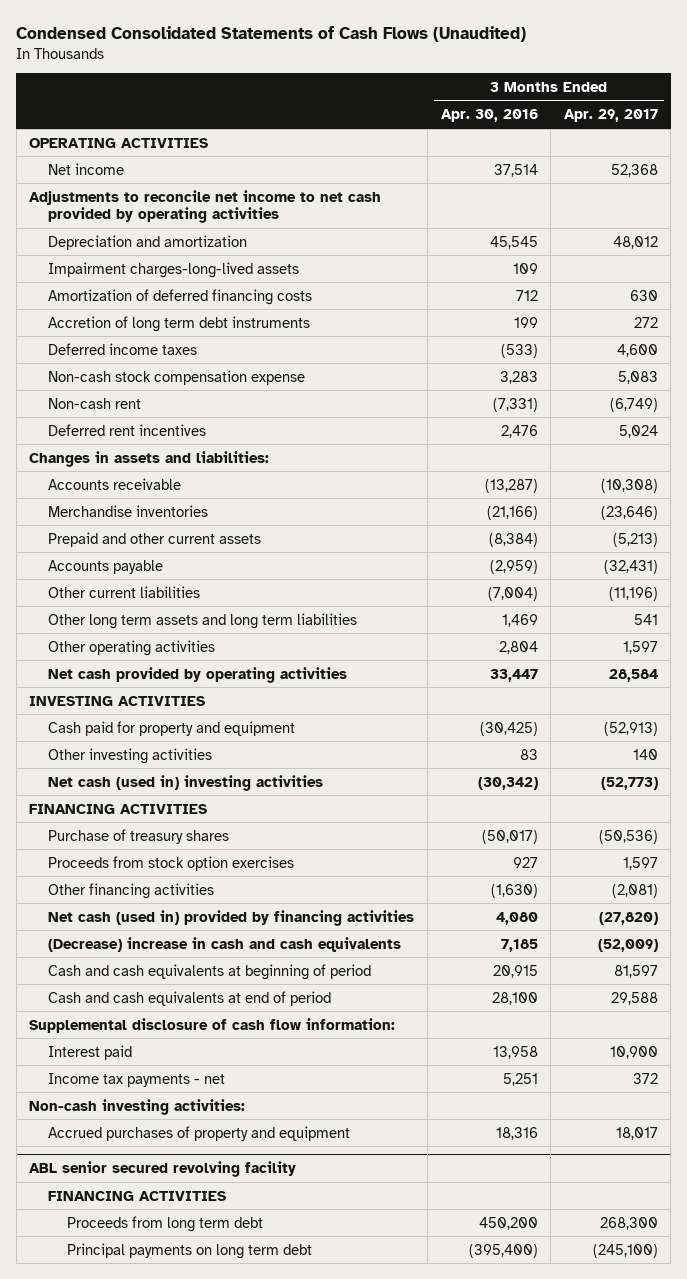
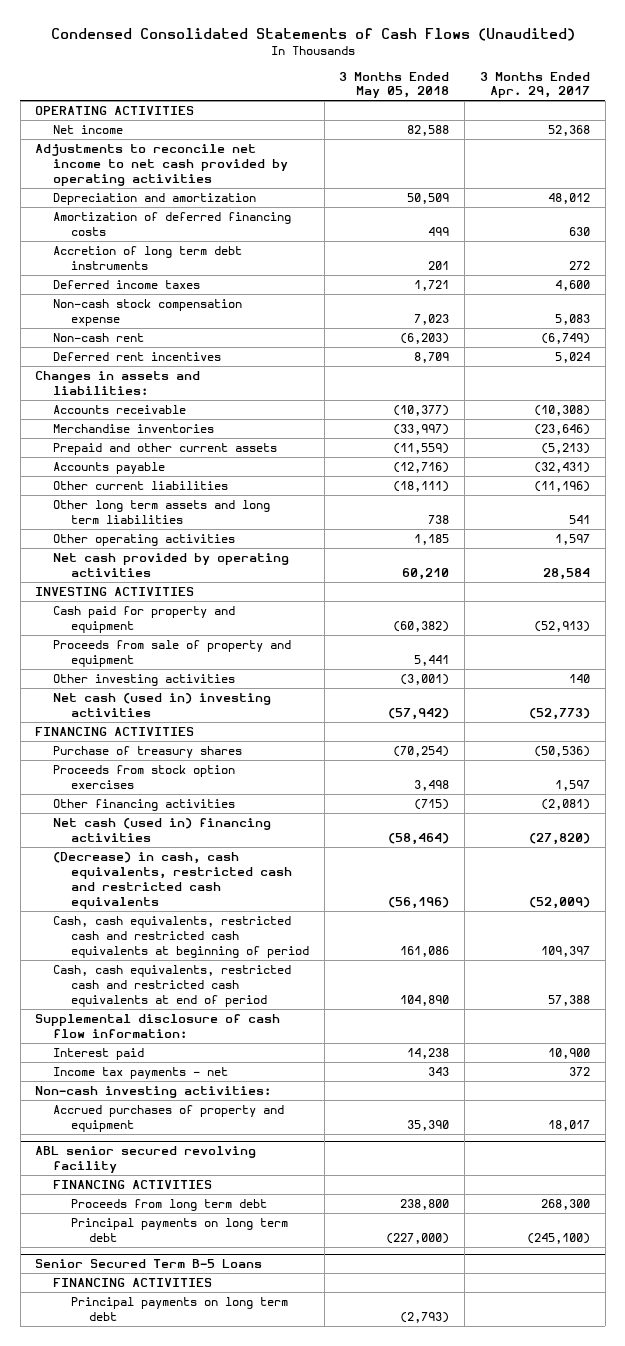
- | 3 Months Ended Apr. 30, 2016 | 3 Months Ended Apr. 29, 2017
+ | 3 Months Ended May 05, 2018 | 3 Months Ended Apr. 29, 2017
- Impairment charges-long-lived assets | 109 |
+ Proceeds from sale of property and equipment | 5,441 |
- Net cash (used in) provided by financing activities | 4,080 | (27,820)
- (Decrease) increase in cash and cash equivalents | 7,185 | (52,009)
- Cash and cash equivalents at beginning of period | 20,915 | 81,597
- Cash and cash equivalents at end of period | 28,100 | 29,588
+ Net cash (used in) financing activities | (58,464) | (27,820)
+ (Decrease) in cash, cash equivalents, restricted cash and restricted cash equivalents | (56,196) | (52,009)
+ Cash, cash equivalents, restricted cash and restricted cash equivalents at beginning of period | 161,086 | 109,397
+ Cash, cash equivalents, restricted cash and restricted cash equivalents at end of period | 104,890 | 57,388
+ Senior Secured Term B-5 Loans
+ FINANCING ACTIVITIES
+ Principal payments on long term debt | (2,793) |

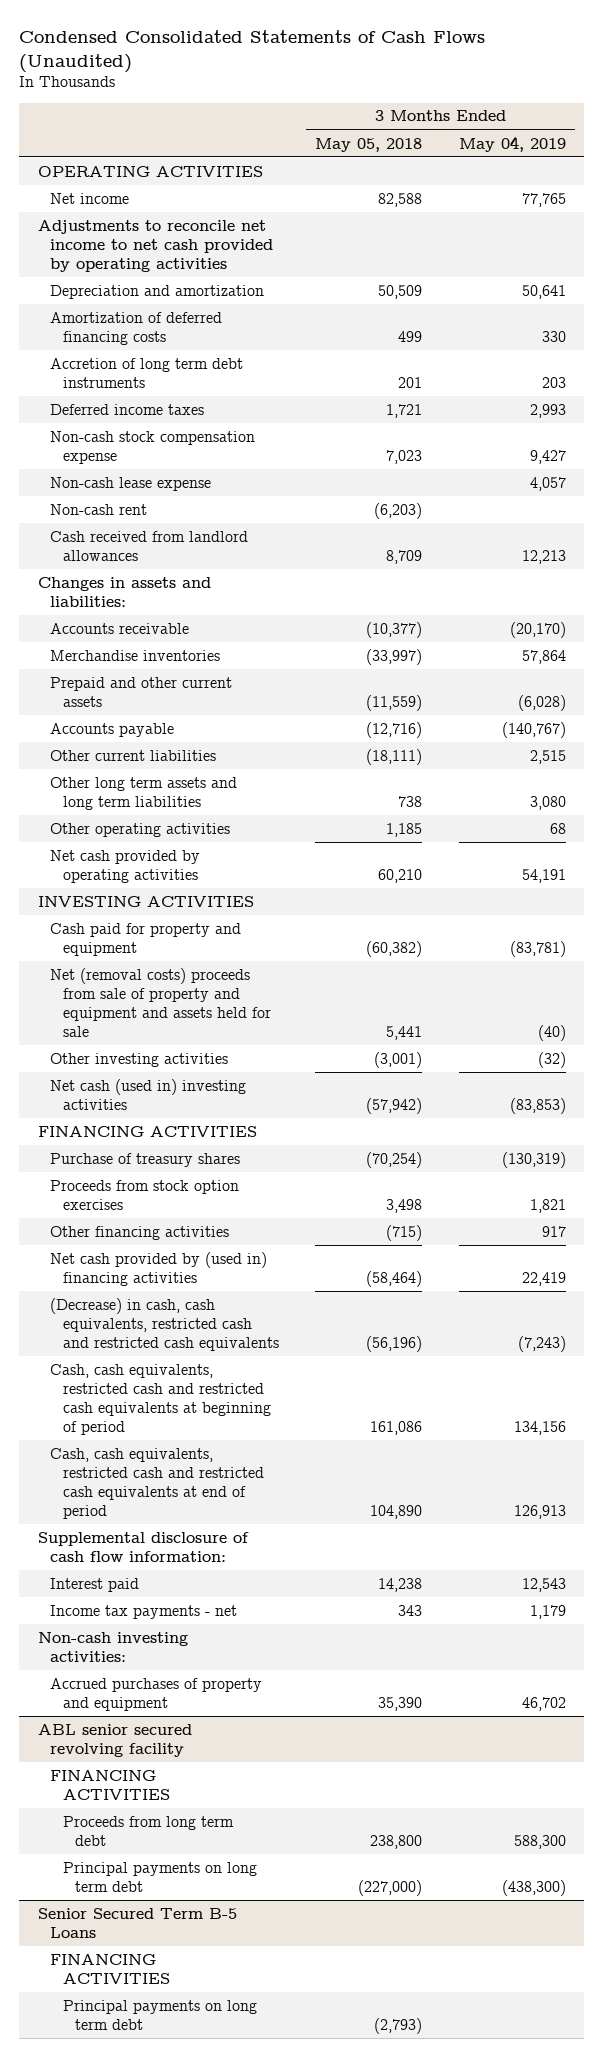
- | 3 Months Ended May 05, 2018 | 3 Months Ended Apr. 29, 2017
+ | 3 Months Ended May 05, 2018 | 3 Months Ended May 04, 2019
+ Non-cash lease expense | | 4,057
- Deferred rent incentives | 8,709 | 5,024
+ Cash received from landlord allowances | 8,709 | 12,213
- Proceeds from sale of property and equipment | 5,441 |
+ Net (removal costs) proceeds from sale of property and equipment and assets held for sale | 5,441 | (40)
- Net cash (used in) financing activities | (58,464) | (27,820)
+ Net cash provided by (used in) financing activities | (58,464) | 22,419

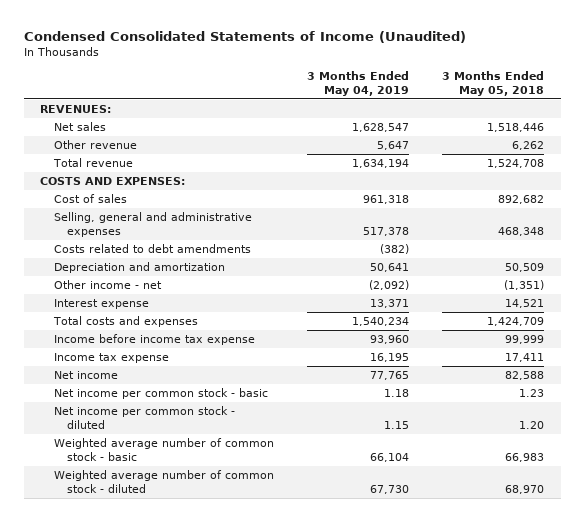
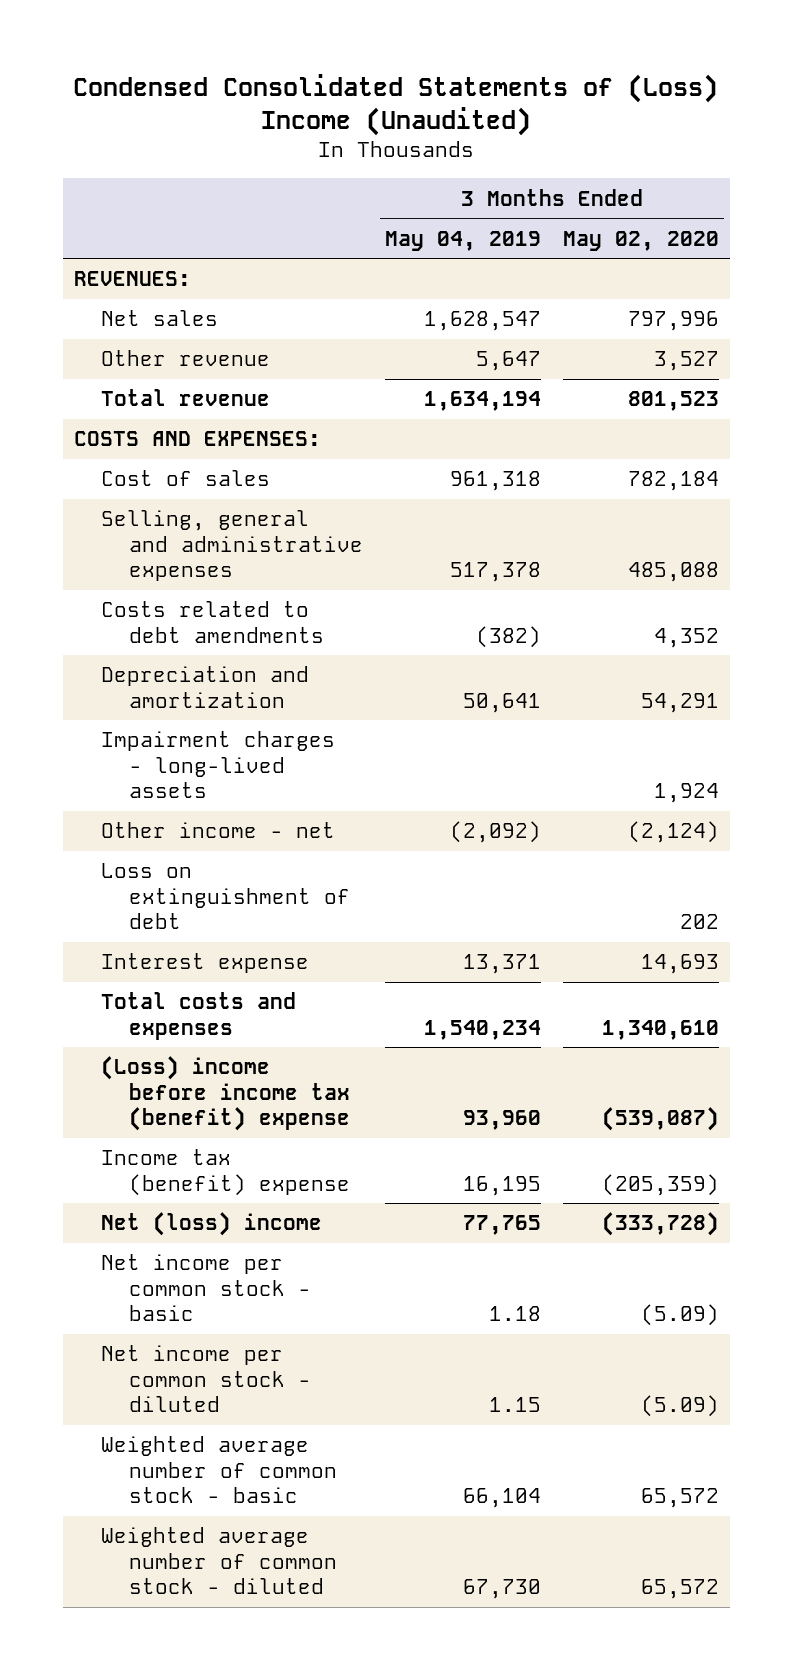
- Condensed Consolidated Statements of Income (Unaudited)
+ Condensed Consolidated Statements of (Loss) Income (Unaudited)
- | 3 Months Ended May 04, 2019 | 3 Months Ended May 05, 2018
+ | 3 Months Ended May 04, 2019 | 3 Months Ended May 02, 2020
+ Impairment charges - long-lived assets | | 1,924
+ Loss on extinguishment of debt | | 202
- Income before income tax expense | 93,960 | 99,999
- Income tax expense | 16,195 | 17,411
- Net income | 77,765 | 82,588
+ (Loss) income before income tax (benefit) expense | 93,960 | (539,087)
+ Income tax (benefit) expense | 16,195 | (205,359)
+ Net (loss) income | 77,765 | (333,728)

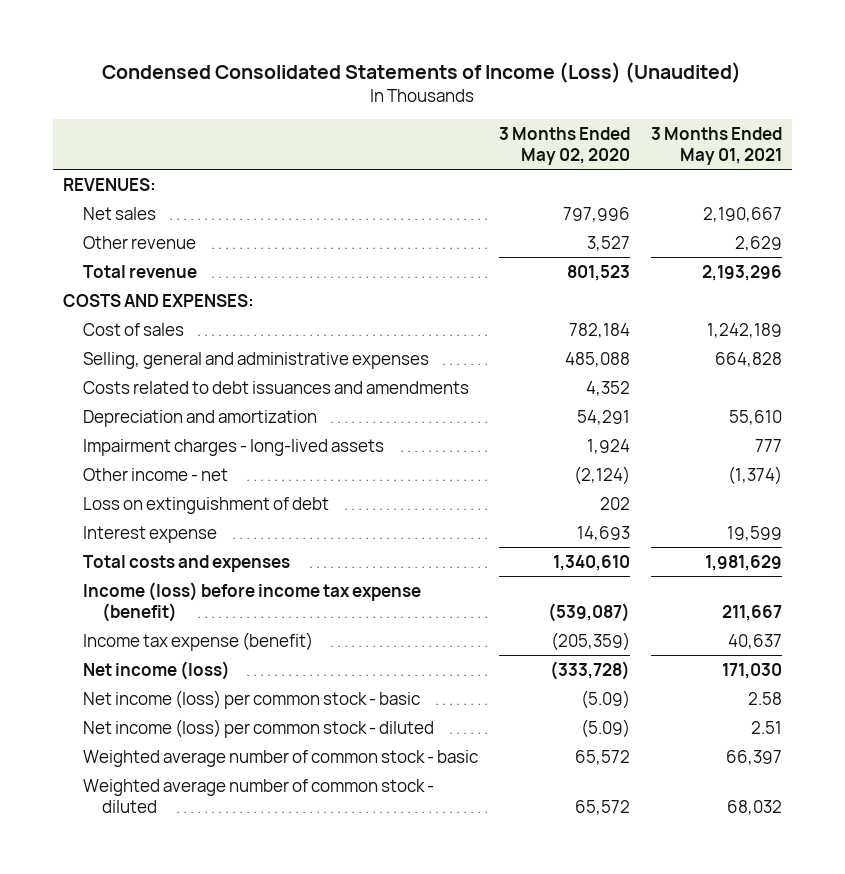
- Condensed Consolidated Statements of (Loss) Income (Unaudited)
+ Condensed Consolidated Statements of Income (Loss) (Unaudited)
- | 3 Months Ended May 04, 2019 | 3 Months Ended May 02, 2020
+ | 3 Months Ended May 02, 2020 | 3 Months Ended May 01, 2021
- Costs related to debt amendments | (382) | 4,352
+ Costs related to debt issuances and amendments | 4,352 |
- (Loss) income before income tax (benefit) expense | 93,960 | (539,087)
- Income tax (benefit) expense | 16,195 | (205,359)
- Net (loss) income | 77,765 | (333,728)
- Net income per common stock - basic | 1.18 | (5.09)
- Net income per common stock - diluted | 1.15 | (5.09)
+ Income (loss) before income tax expense (benefit) | (539,087) | 211,667
+ Income tax expense (benefit) | (205,359) | 40,637
+ Net income (loss) | (333,728) | 171,030
+ Net income (loss) per common stock - basic | (5.09) | 2.58
+ Net income (loss) per common stock - diluted | (5.09) | 2.51

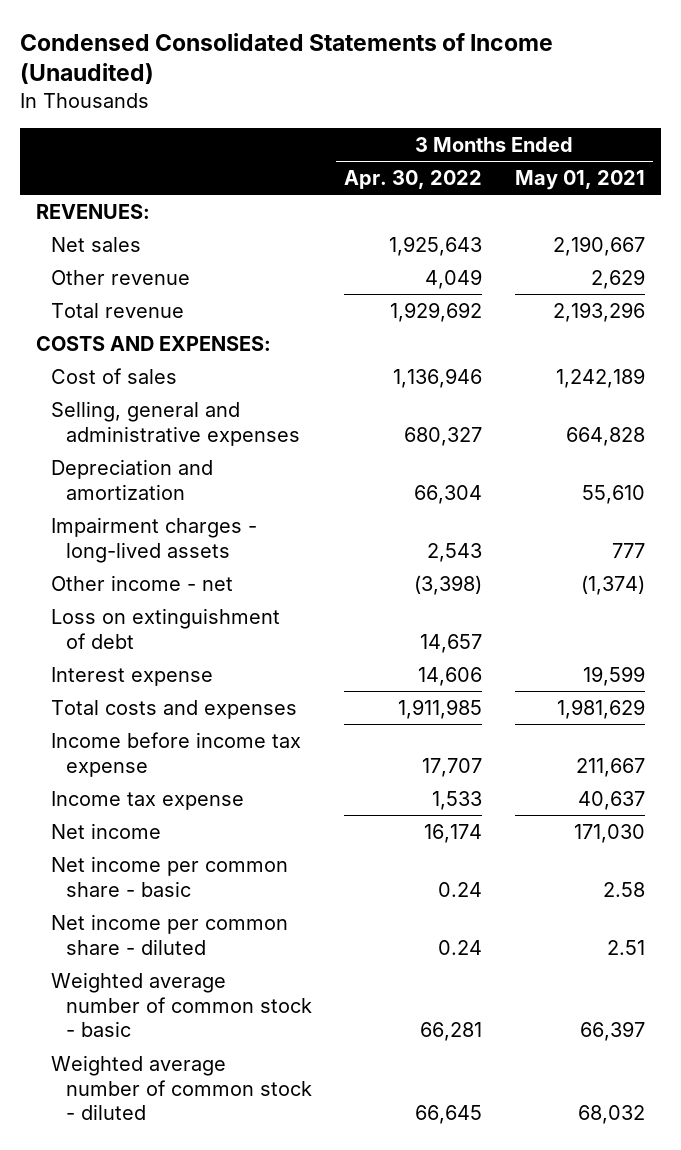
- Condensed Consolidated Statements of Income (Loss) (Unaudited)
+ Condensed Consolidated Statements of Income (Unaudited)
- | 3 Months Ended May 02, 2020 | 3 Months Ended May 01, 2021
+ | 3 Months Ended Apr. 30, 2022 | 3 Months Ended May 01, 2021
- Costs related to debt issuances and amendments | 4,352 |
- Income (loss) before income tax expense (benefit) | (539,087) | 211,667
- Income tax expense (benefit) | (205,359) | 40,637
- Net income (loss) | (333,728) | 171,030
- Net income (loss) per common stock - basic | (5.09) | 2.58
- Net income (loss) per common stock - diluted | (5.09) | 2.51
+ Income before income tax expense | 17,707 | 211,667
+ Income tax expense | 1,533 | 40,637
+ Net income | 16,174 | 171,030
+ Net income per common share - basic | 0.24 | 2.58
+ Net income per common share - diluted | 0.24 | 2.51

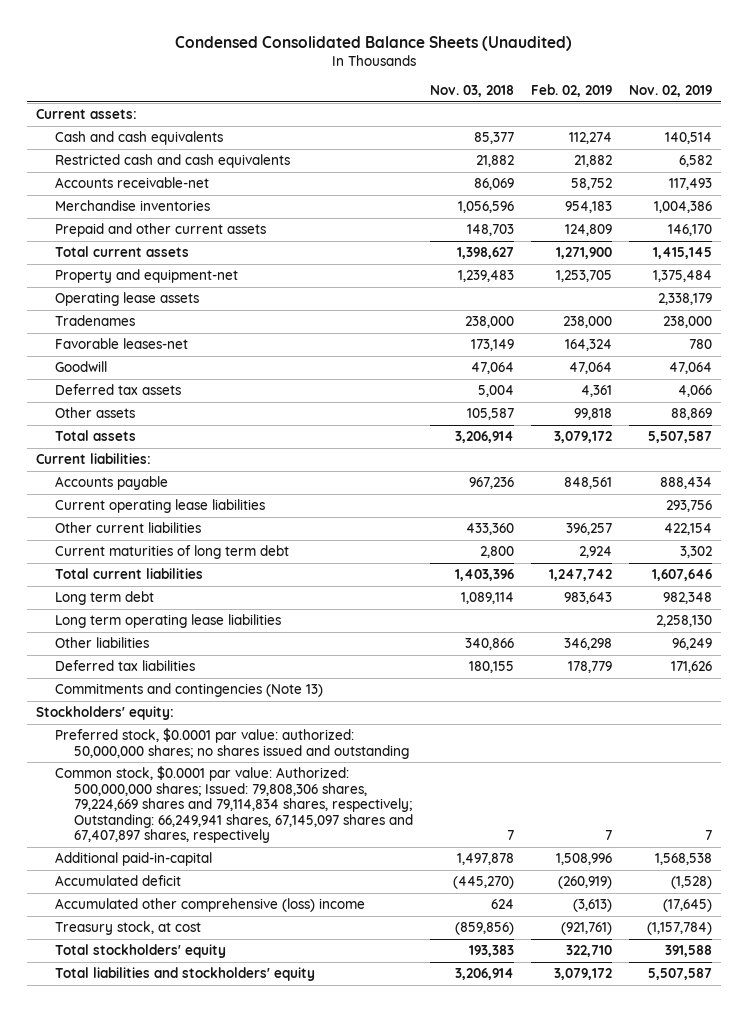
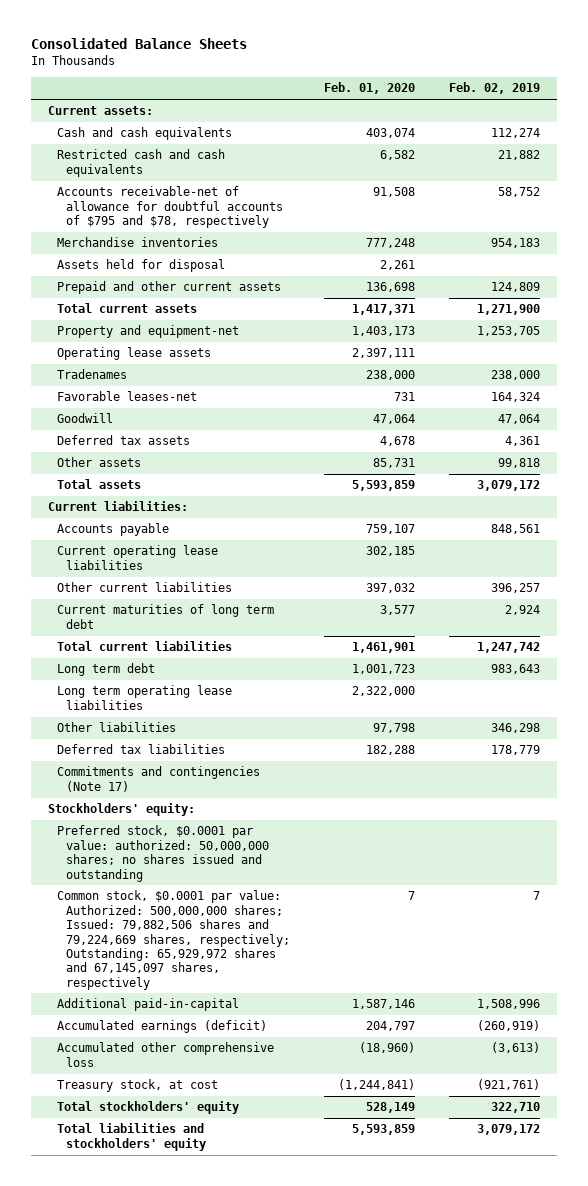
- Condensed Consolidated Balance Sheets (Unaudited)
+ Consolidated Balance Sheets
- | Nov. 03, 2018 | Feb. 02, 2019 | Nov. 02, 2019
+ | Feb. 01, 2020 | Feb. 02, 2019
- Accounts receivable-net | 86,069 | 58,752 | 117,493
+ Accounts receivable-net of allowance for doubtful accounts of $795 and $78, respectively | 91,508 | 58,752
+ Assets held for disposal | 2,261 |
- Commitments and contingencies (Note 13)
+ Commitments and contingencies (Note 17)
- Common stock, $0.0001 par value: Authorized: 500,000,000 shares; Issued: 79,808,306 shares, 79,224,669 shares and 79,114,834 shares, respectively; Outstanding: 66,249,941 shares, 67,145,097 shares and 67,407,897 shares, respectively | 7 | 7 | 7
+ Common stock, $0.0001 par value: Authorized: 500,000,000 shares; Issued: 79,882,506 shares and 79,224,669 shares, respectively; Outstanding: 65,929,972 shares and 67,145,097 shares, respectively | 7 | 7
- Accumulated deficit | (445,270) | (260,919) | (1,528)
- Accumulated other comprehensive (loss) income | 624 | (3,613) | (17,645)
+ Accumulated earnings (deficit) | 204,797 | (260,919)
+ Accumulated other comprehensive loss | (18,960) | (3,613)

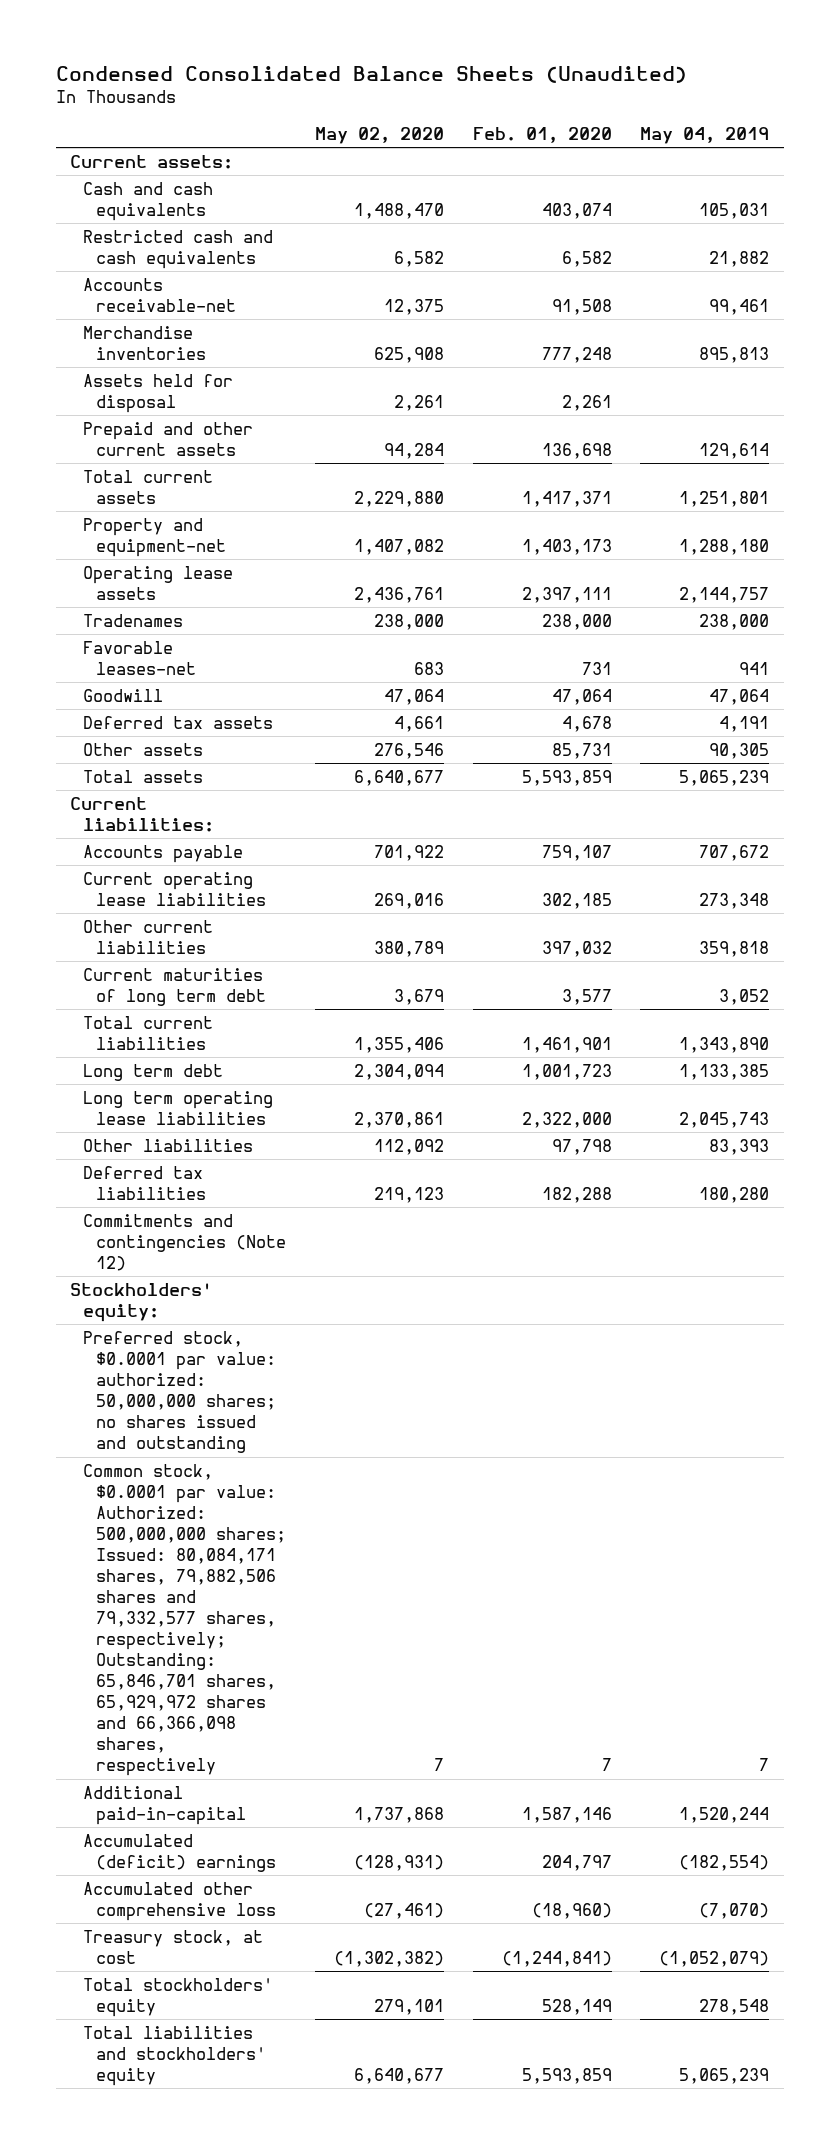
- Consolidated Balance Sheets
+ Condensed Consolidated Balance Sheets (Unaudited)
- | Feb. 01, 2020 | Feb. 02, 2019
+ | May 02, 2020 | Feb. 01, 2020 | May 04, 2019
- Accounts receivable-net of allowance for doubtful accounts of $795 and $78, respectively | 91,508 | 58,752
+ Accounts receivable-net | 12,375 | 91,508 | 99,461
- Commitments and contingencies (Note 17)
+ Commitments and contingencies (Note 12)
- Common stock, $0.0001 par value: Authorized: 500,000,000 shares; Issued: 79,882,506 shares and 79,224,669 shares, respectively; Outstanding: 65,929,972 shares and 67,145,097 shares, respectively | 7 | 7
+ Common stock, $0.0001 par value: Authorized: 500,000,000 shares; Issued: 80,084,171 shares, 79,882,506 shares and 79,332,577 shares, respectively; Outstanding: 65,846,701 shares, 65,929,972 shares and 66,366,098 shares, respectively | 7 | 7 | 7
- Accumulated earnings (deficit) | 204,797 | (260,919)
+ Accumulated (deficit) earnings | (128,931) | 204,797 | (182,554)

